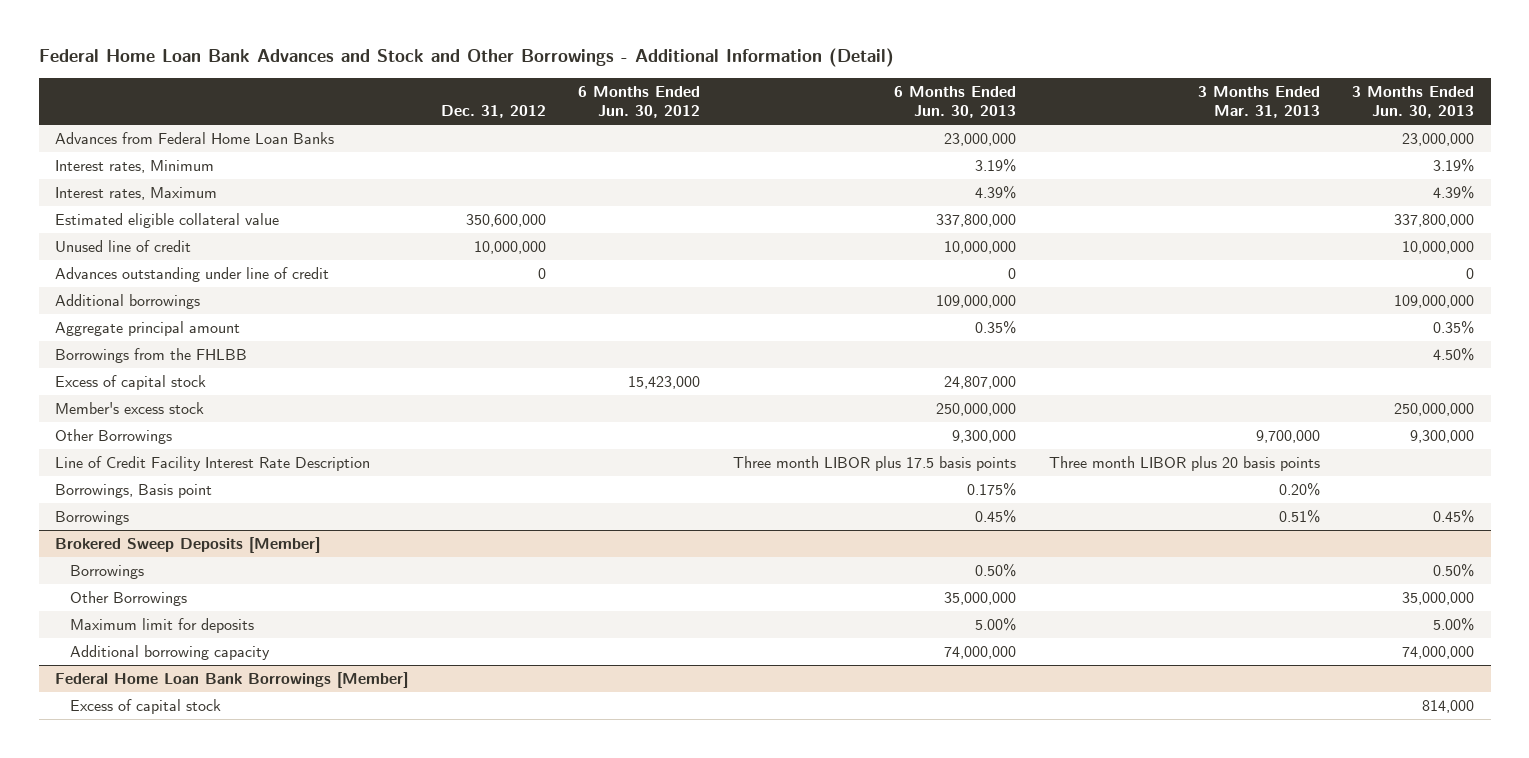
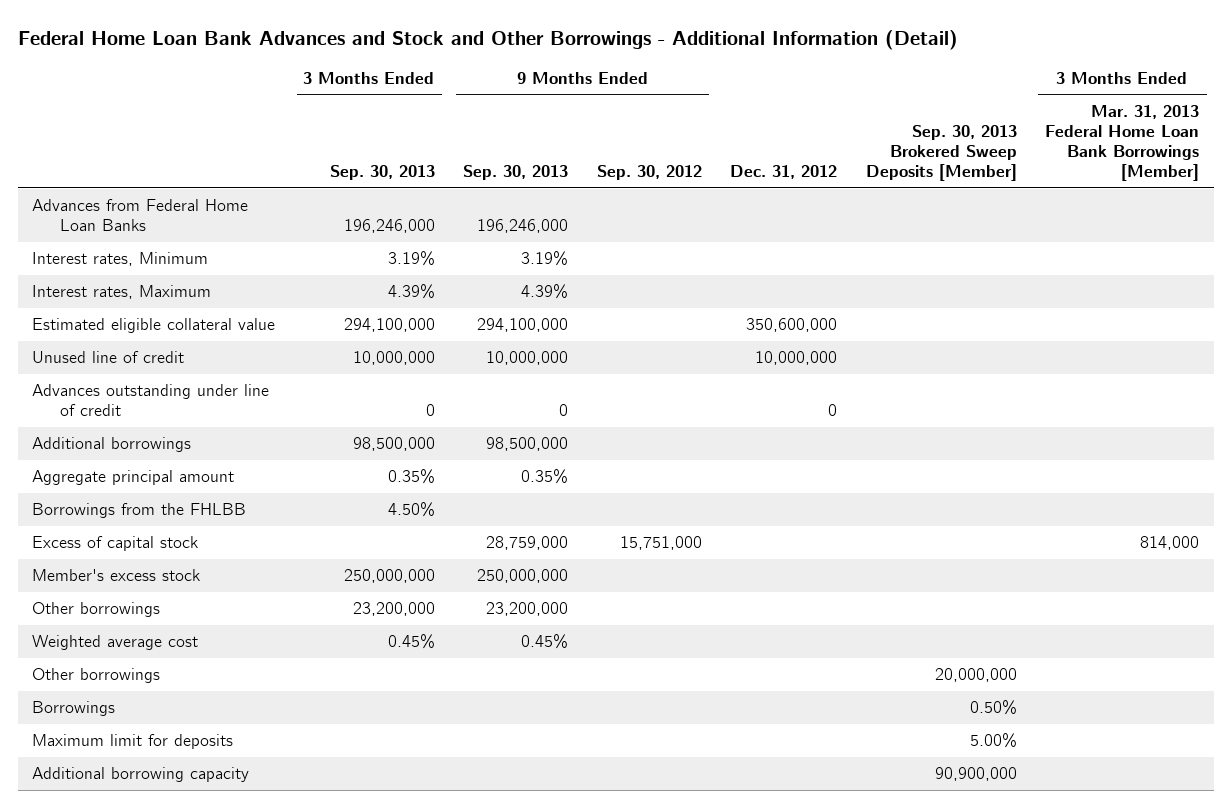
- | Dec. 31, 2012 | 6 Months Ended Jun. 30, 2012 | 6 Months Ended Jun. 30, 2013 | 3 Months Ended Mar. 31, 2013 | 3 Months Ended Jun. 30, 2013
+ | 3 Months Ended Sep. 30, 2013 | 9 Months Ended Sep. 30, 2013 | 9 Months Ended Sep. 30, 2012 | Dec. 31, 2012 | Sep. 30, 2013 Brokered Sweep Deposits [Member] | 3 Months Ended Mar. 31, 2013 Federal Home Loan Bank Borrowings [Member]
- Other Borrowings | | | 9,300,000 | 9,700,000 | 9,300,000
- Line of Credit Facility Interest Rate Description | | | Three month LIBOR plus 17.5 basis points | Three month LIBOR plus 20 basis points |
- Borrowings, Basis point | | | 0.175% | 0.20% |
+ Other borrowings | 23,200,000 | 23,200,000 | | | |
+ Weighted average cost | 0.45% | 0.45% | | | |
+ Other borrowings | | | | | 20,000,000 |
- Brokered Sweep Deposits [Member]
- Borrowings | | | 0.50% | | 0.50%
- Other Borrowings | | | 35,000,000 | | 35,000,000
- Maximum limit for deposits | | | 5.00% | | 5.00%
- Additional borrowing capacity | | | 74,000,000 | | 74,000,000
- Federal Home Loan Bank Borrowings [Member]
- Excess of capital stock | | | | | 814,000
+ Maximum limit for deposits | | | | | 5.00% |
+ Additional borrowing capacity | | | | | 90,900,000 |

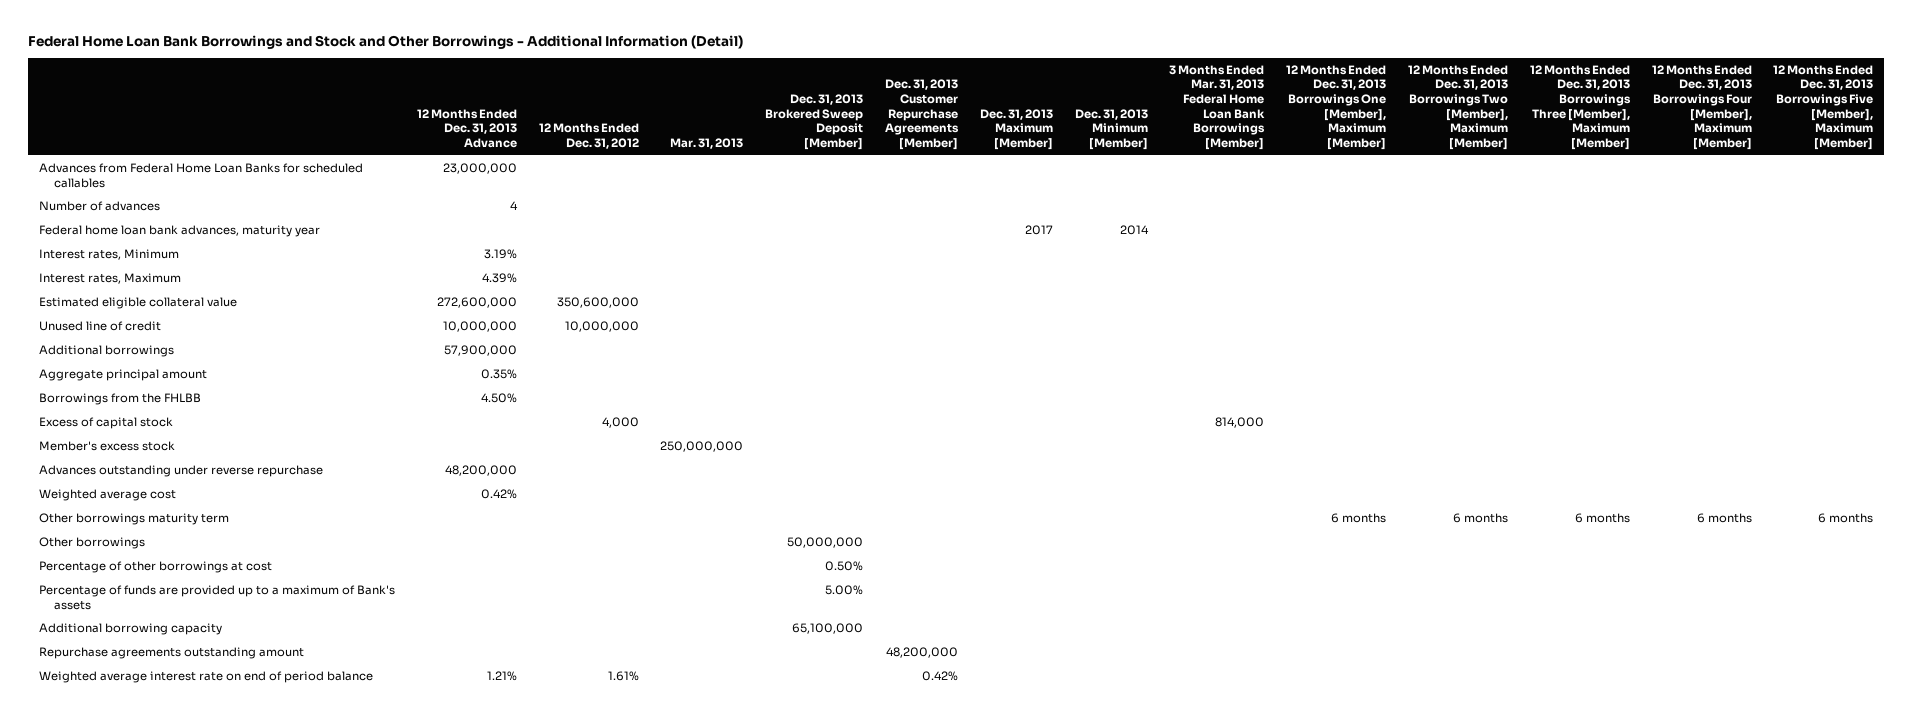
- Federal Home Loan Bank Advances and Stock and Other Borrowings - Additional Information (Detail)
+ Federal Home Loan Bank Borrowings and Stock and Other Borrowings - Additional Information (Detail)
- | 3 Months Ended Sep. 30, 2013 | 9 Months Ended Sep. 30, 2013 | 9 Months Ended Sep. 30, 2012 | Dec. 31, 2012 | Sep. 30, 2013 Brokered Sweep Deposits [Member] | 3 Months Ended Mar. 31, 2013 Federal Home Loan Bank Borrowings [Member]
+ | 12 Months Ended Dec. 31, 2013 Advance | 12 Months Ended Dec. 31, 2012 | Mar. 31, 2013 | Dec. 31, 2013 Brokered Sweep Deposit [Member] | Dec. 31, 2013 Customer Repurchase Agreements [Member] | Dec. 31, 2013 Maximum [Member] | Dec. 31, 2013 Minimum [Member] | 3 Months Ended Mar. 31, 2013 Federal Home Loan Bank Borrowings [Member] | 12 Months Ended Dec. 31, 2013 Borrowings One [Member], Maximum [Member] | 12 Months Ended Dec. 31, 2013 Borrowings Two [Member], Maximum [Member] | 12 Months Ended Dec. 31, 2013 Borrowings Three [Member], Maximum [Member] | 12 Months Ended Dec. 31, 2013 Borrowings Four [Member], Maximum [Member] | 12 Months Ended Dec. 31, 2013 Borrowings Five [Member], Maximum [Member]
- Advances from Federal Home Loan Banks | 196,246,000 | 196,246,000 | | | |
+ Advances from Federal Home Loan Banks for scheduled callables | 23,000,000 | | | | | | | | | | | |
+ Number of advances | 4 | | | | | | | | | | | |
+ Federal home loan bank advances, maturity year | | | | | | 2017 | 2014 | | | | | |
- Advances outstanding under line of credit | 0 | 0 | | 0 | |
- Other borrowings | 23,200,000 | 23,200,000 | | | |
+ Advances outstanding under reverse repurchase | 48,200,000 | | | | | | | | | | | |
+ Other borrowings maturity term | | | | | | | | | 6 months | 6 months | 6 months | 6 months | 6 months
- Borrowings | | | | | 0.50% |
- Maximum limit for deposits | | | | | 5.00% |
+ Percentage of other borrowings at cost | | | | 0.50% | | | | | | | | |
+ Percentage of funds are provided up to a maximum of Bank's assets | | | | 5.00% | | | | | | | | |
+ Repurchase agreements outstanding amount | | | | | 48,200,000 | | | | | | | |
+ Weighted average interest rate on end of period balance | 1.21% | 1.61% | | | 0.42% | | | | | | | |

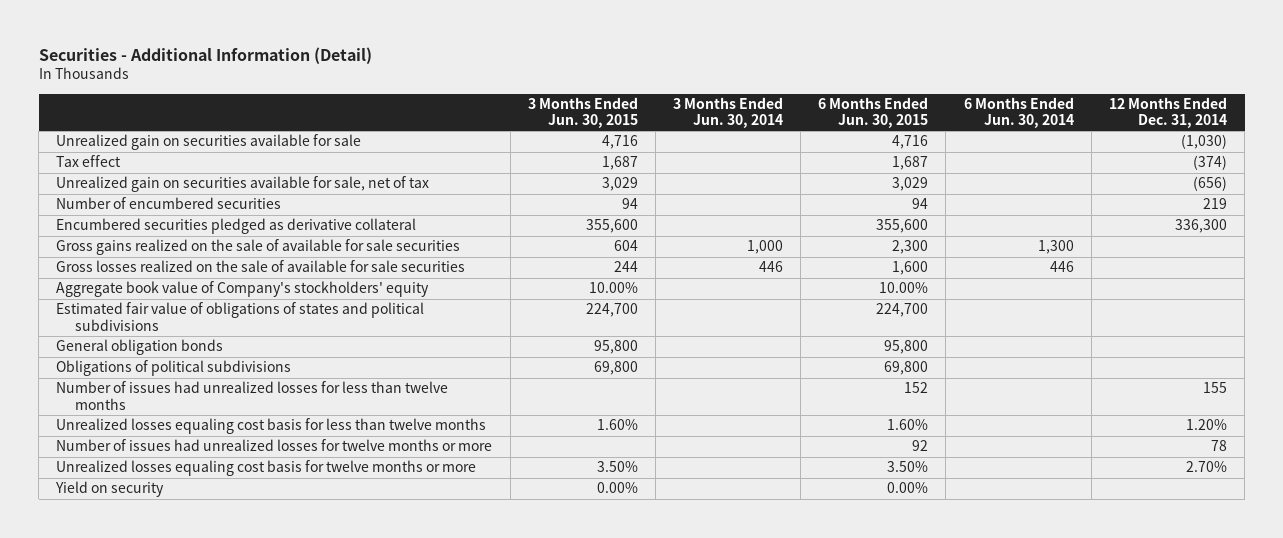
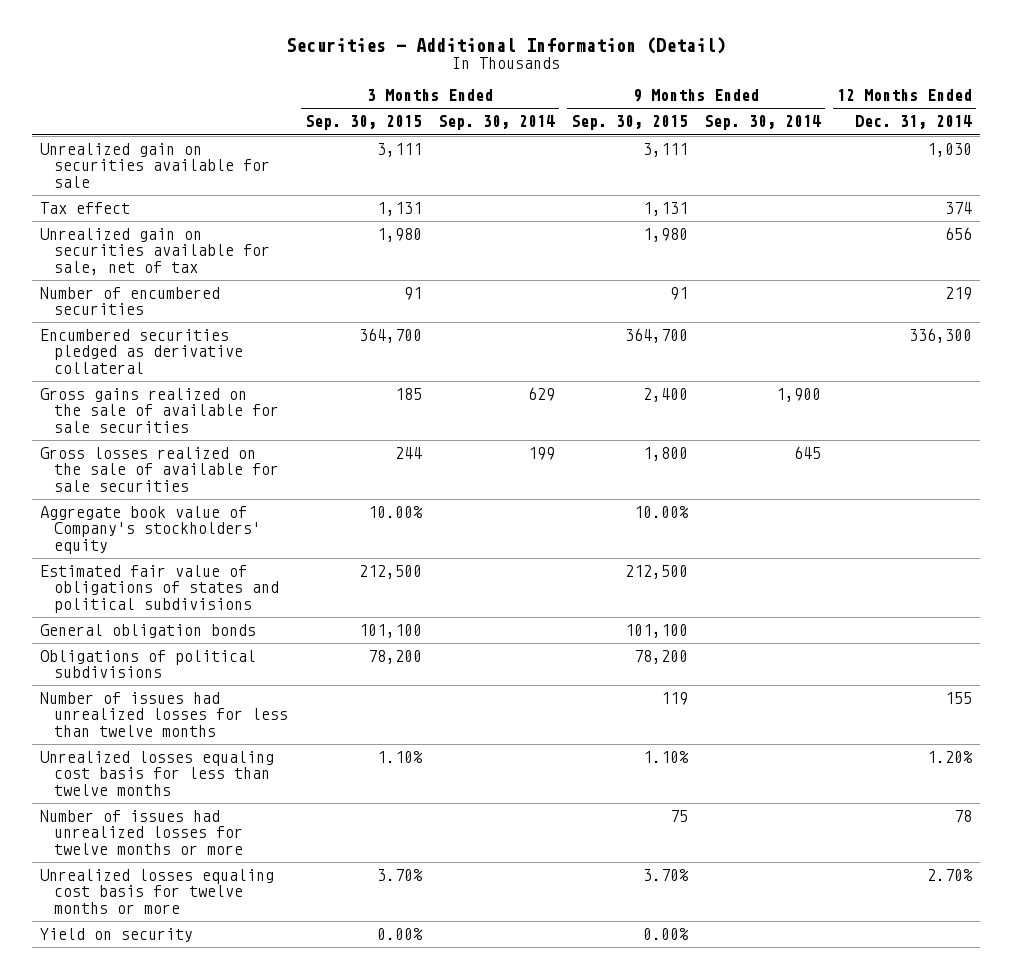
- | 3 Months Ended Jun. 30, 2015 | 3 Months Ended Jun. 30, 2014 | 6 Months Ended Jun. 30, 2015 | 6 Months Ended Jun. 30, 2014 | 12 Months Ended Dec. 31, 2014
+ | 3 Months Ended Sep. 30, 2015 | 3 Months Ended Sep. 30, 2014 | 9 Months Ended Sep. 30, 2015 | 9 Months Ended Sep. 30, 2014 | 12 Months Ended Dec. 31, 2014
- Unrealized gain on securities available for sale | 4,716 | | 4,716 | | (1,030)
- Tax effect | 1,687 | | 1,687 | | (374)
- Unrealized gain on securities available for sale, net of tax | 3,029 | | 3,029 | | (656)
+ Unrealized gain on securities available for sale | 3,111 | | 3,111 | | 1,030
+ Tax effect | 1,131 | | 1,131 | | 374
+ Unrealized gain on securities available for sale, net of tax | 1,980 | | 1,980 | | 656

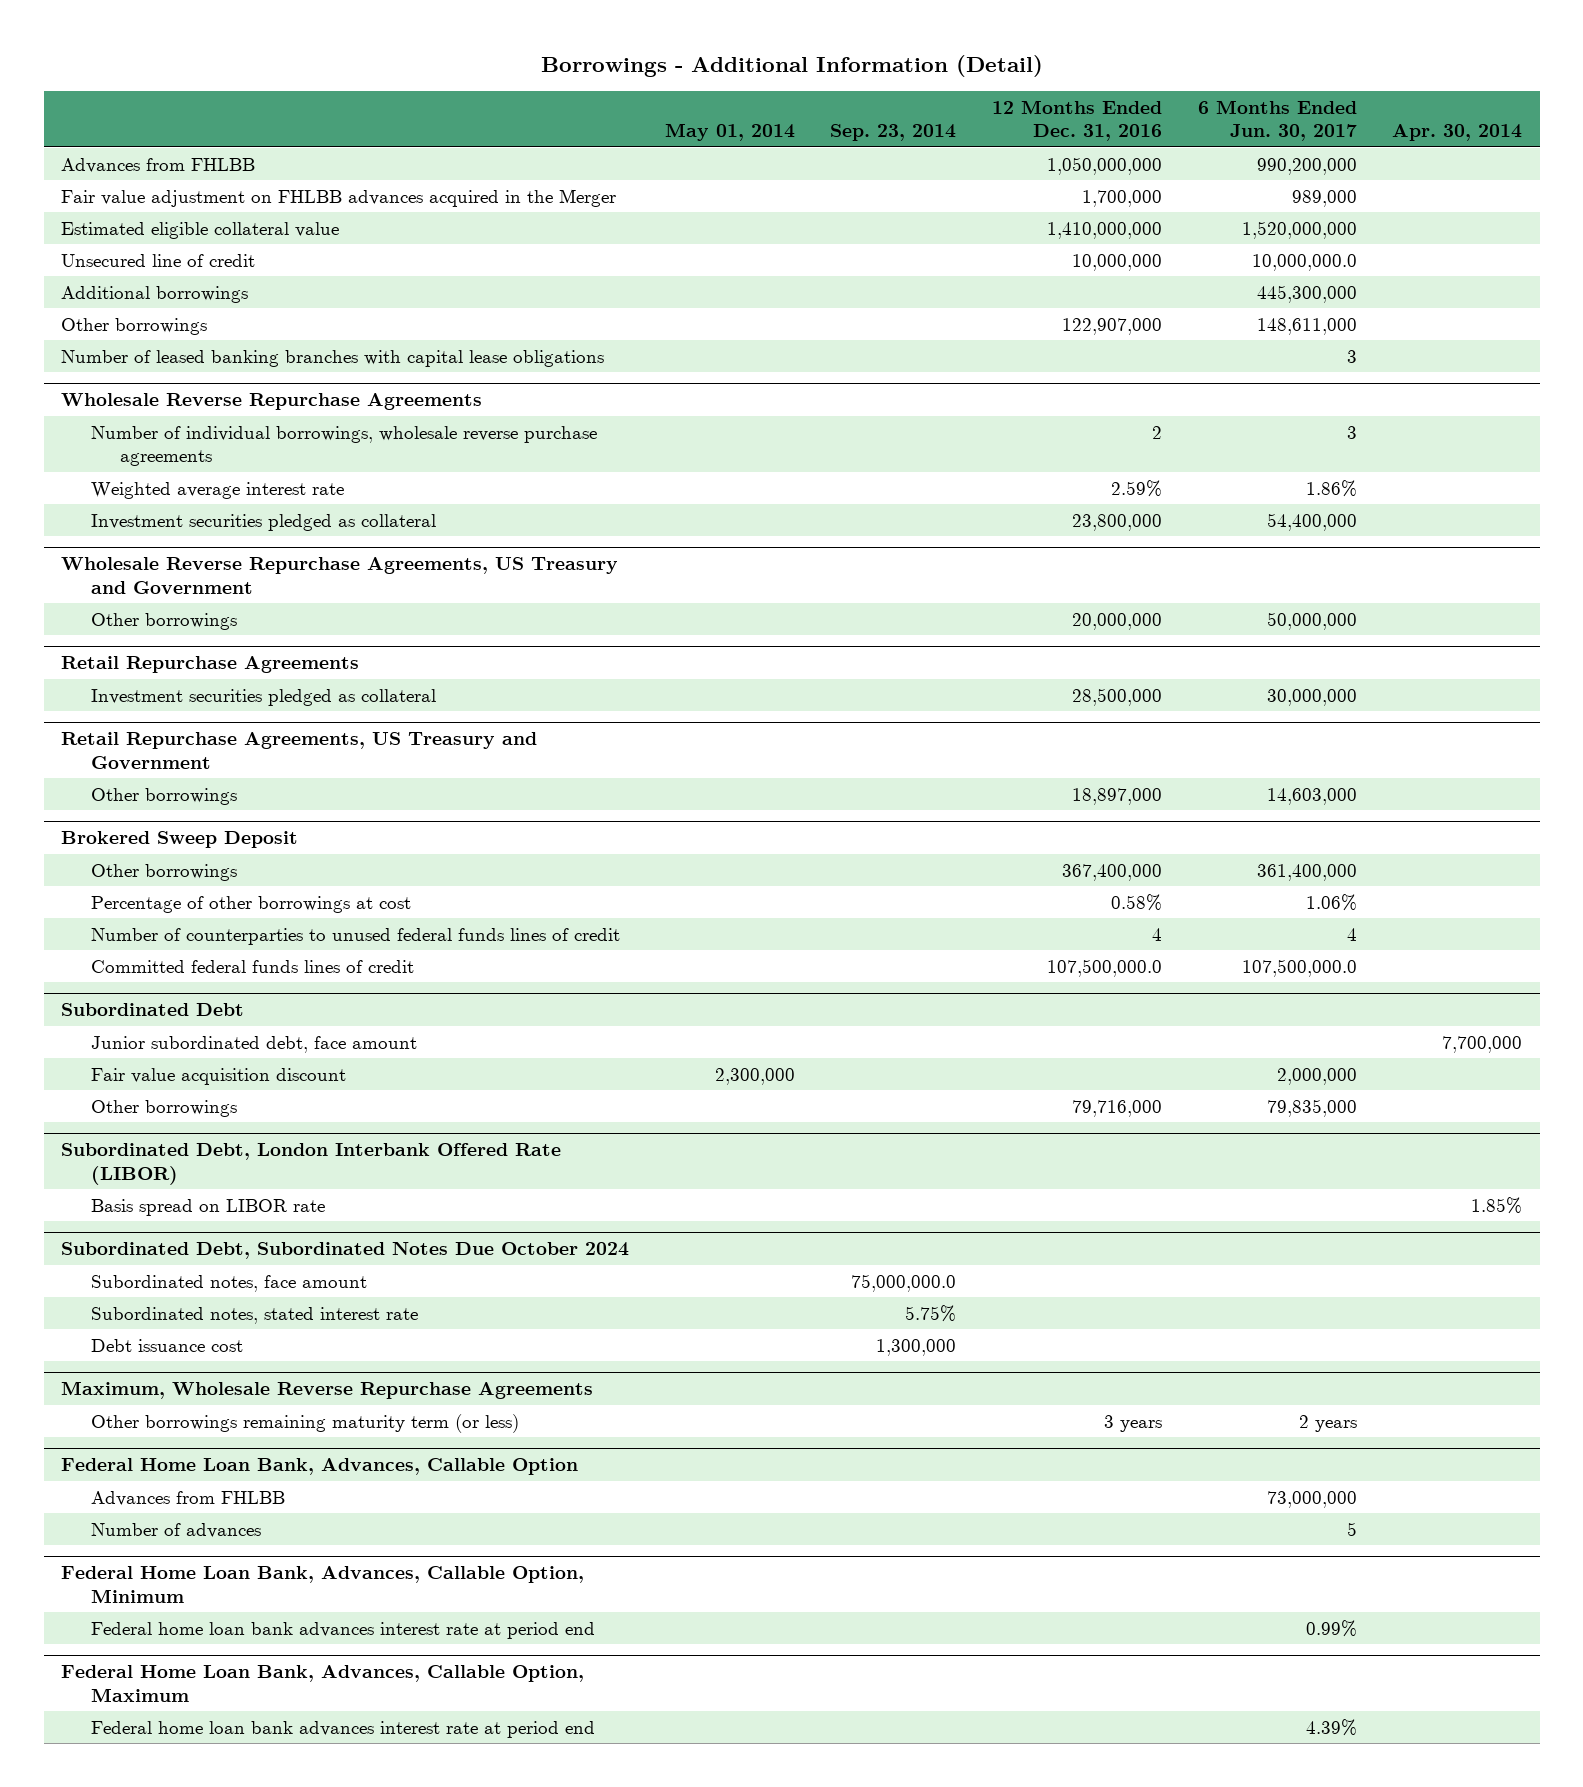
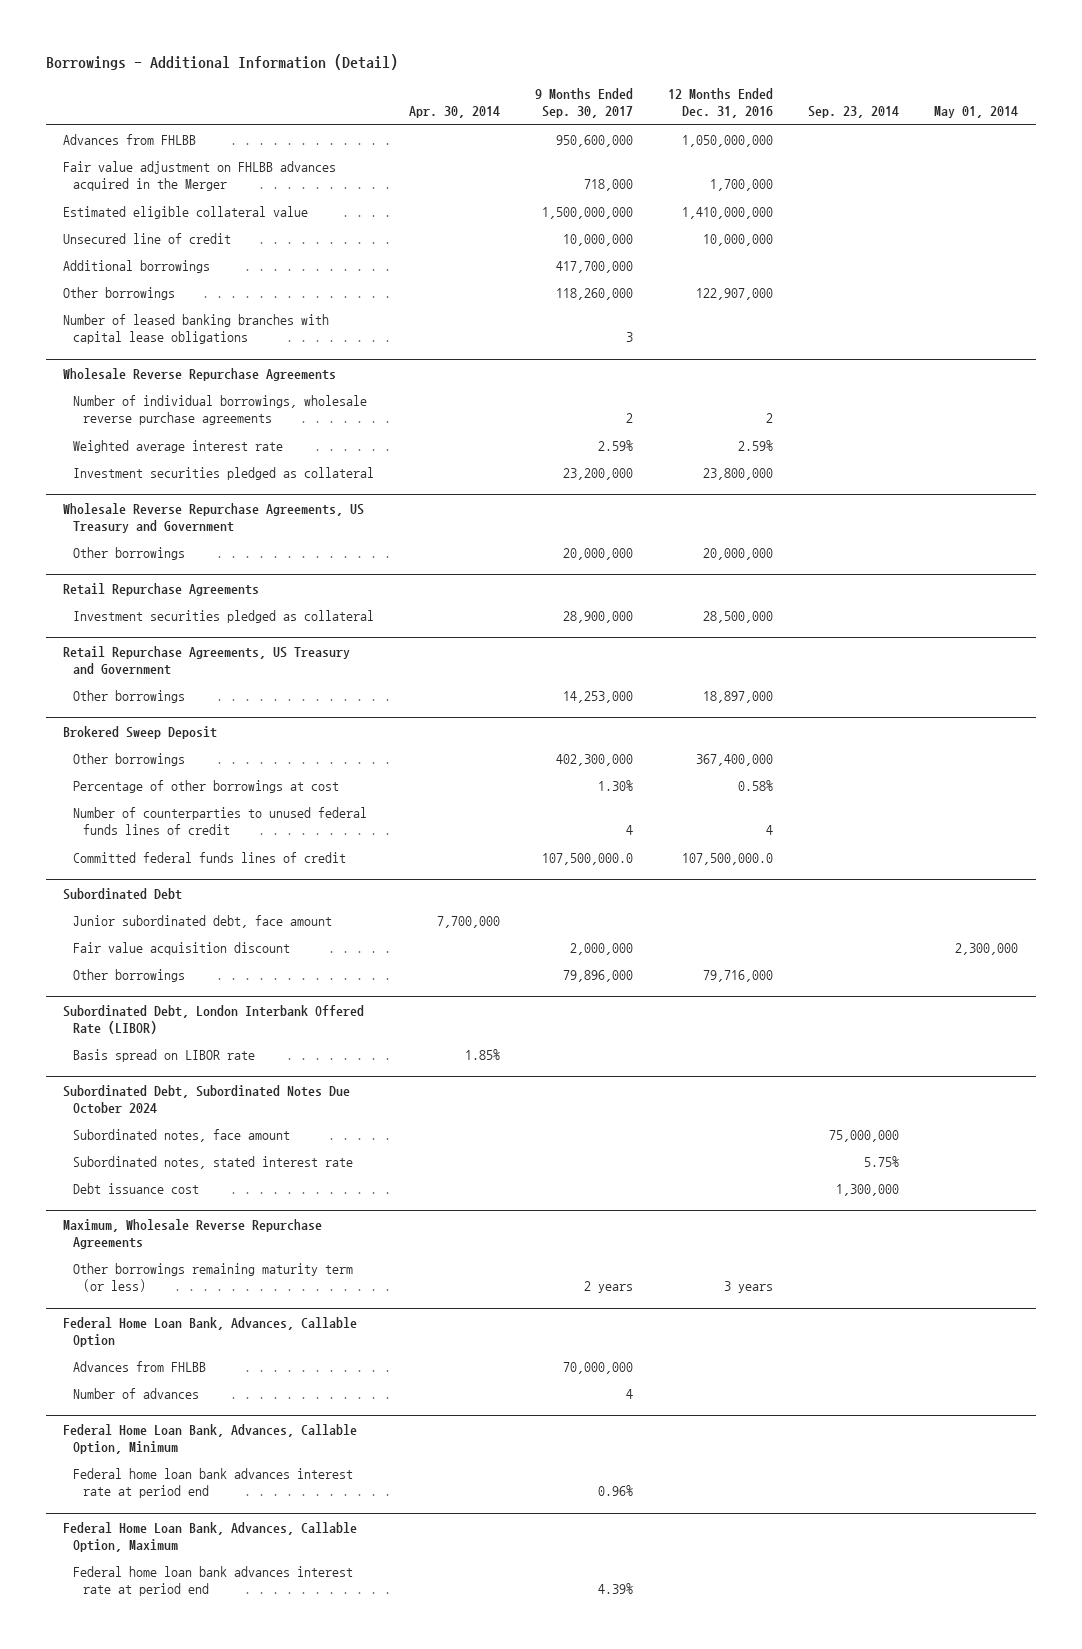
- | May 01, 2014 | Sep. 23, 2014 | 12 Months Ended Dec. 31, 2016 | 6 Months Ended Jun. 30, 2017 | Apr. 30, 2014
+ | Apr. 30, 2014 | 9 Months Ended Sep. 30, 2017 | 12 Months Ended Dec. 31, 2016 | Sep. 23, 2014 | May 01, 2014
@ Subordinated Debt, Subordinated Notes Due October 2024
- Subordinated notes, face amount | | 75,000,000.0 | | |
+ Subordinated notes, face amount | | | | 75,000,000 |

